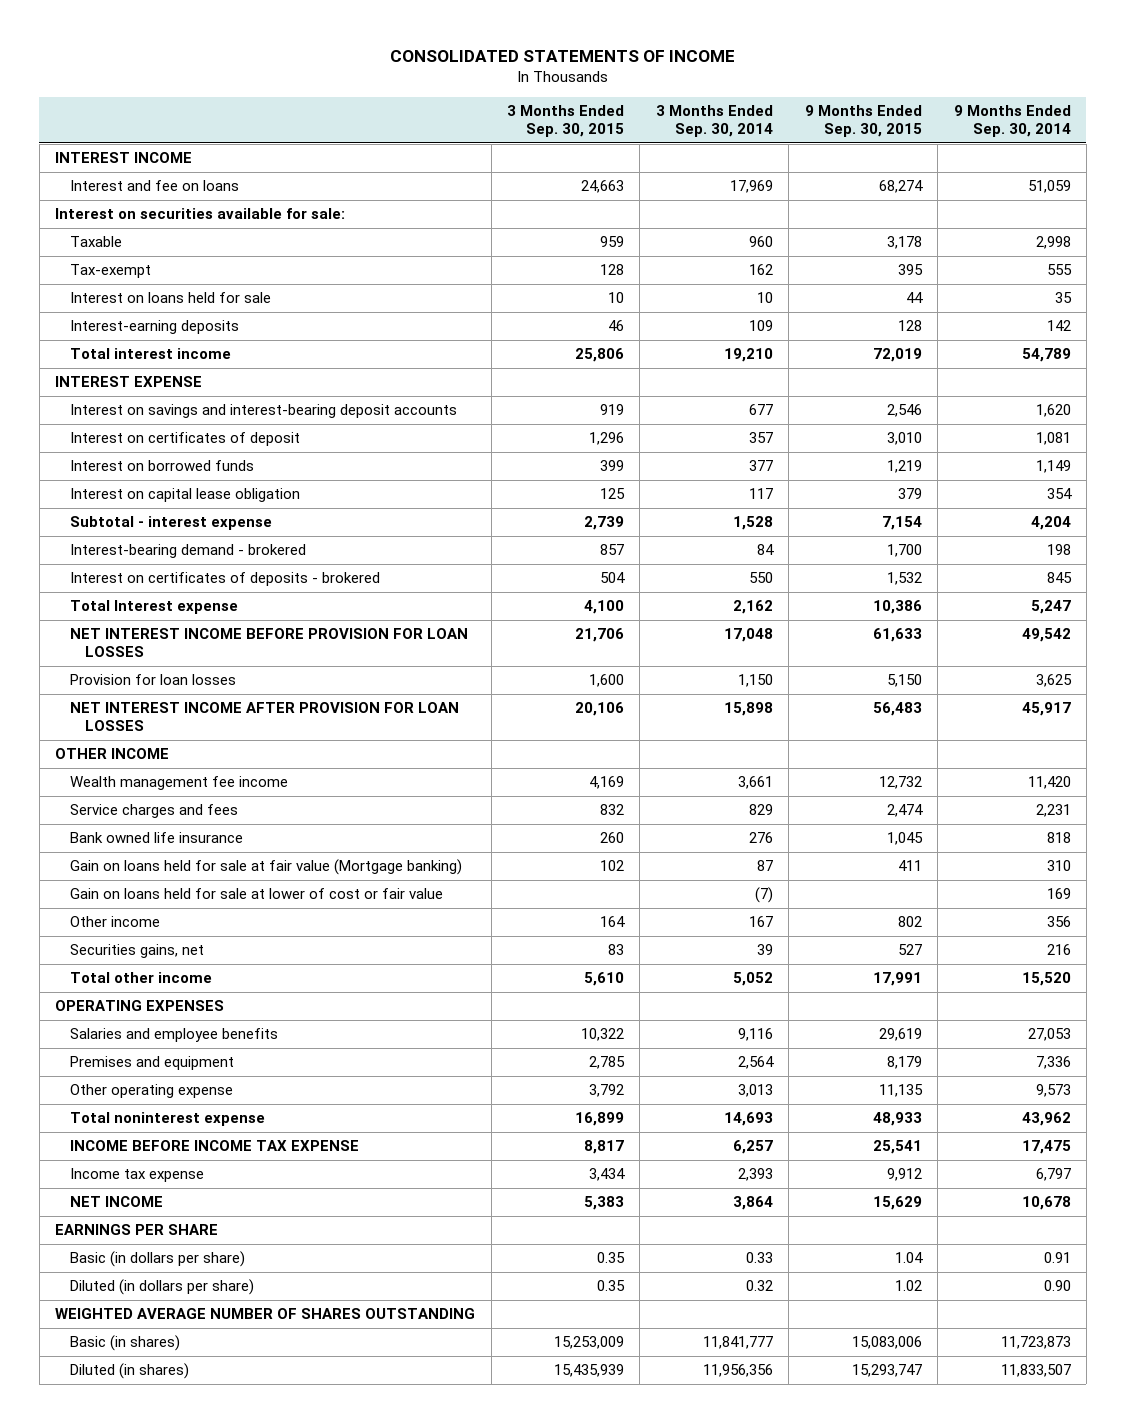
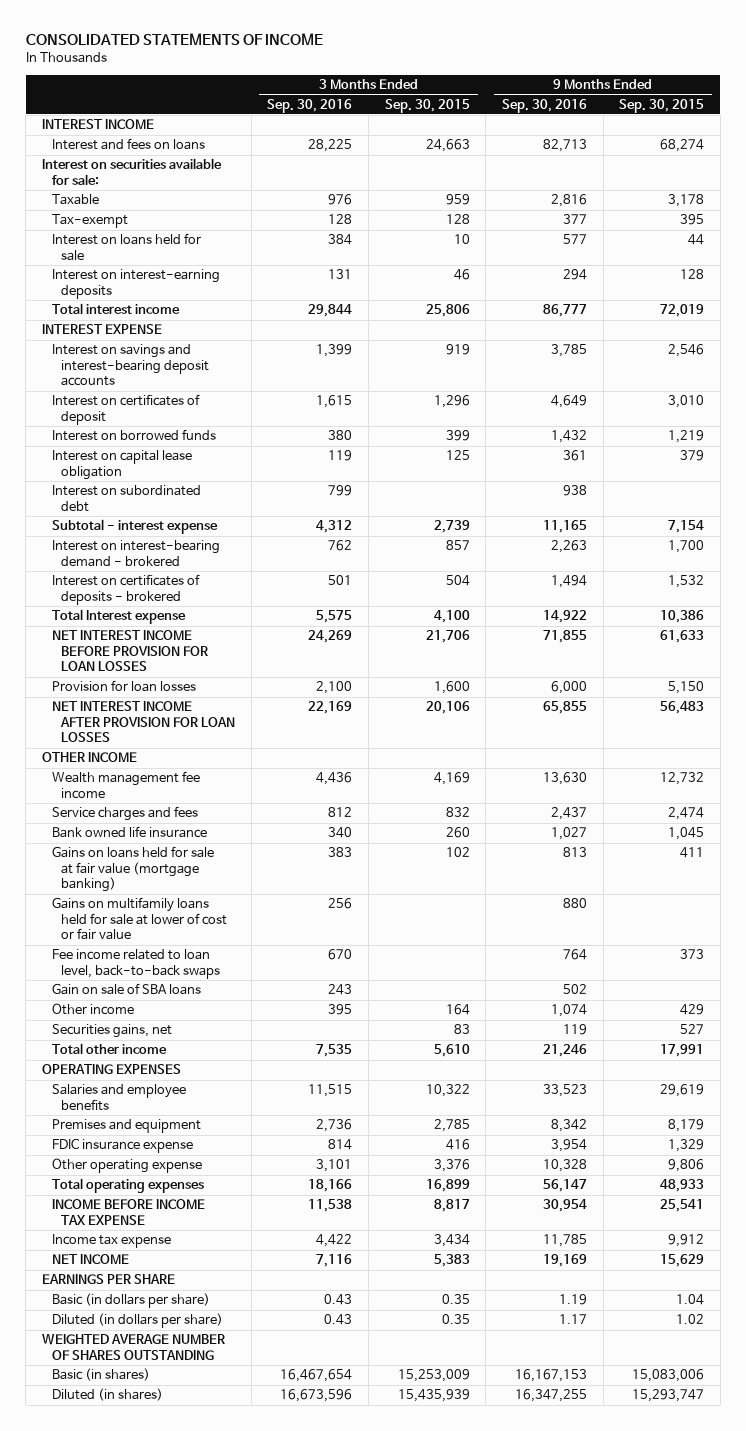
- | 3 Months Ended Sep. 30, 2015 | 3 Months Ended Sep. 30, 2014 | 9 Months Ended Sep. 30, 2015 | 9 Months Ended Sep. 30, 2014
+ | 3 Months Ended Sep. 30, 2016 | 3 Months Ended Sep. 30, 2015 | 9 Months Ended Sep. 30, 2016 | 9 Months Ended Sep. 30, 2015
- Interest and fee on loans | 24,663 | 17,969 | 68,274 | 51,059
+ Interest and fees on loans | 28,225 | 24,663 | 82,713 | 68,274
- Interest-earning deposits | 46 | 109 | 128 | 142
+ Interest on interest-earning deposits | 131 | 46 | 294 | 128
+ Interest on subordinated debt | 799 | | 938 |
- Interest-bearing demand - brokered | 857 | 84 | 1,700 | 198
+ Interest on interest-bearing demand - brokered | 762 | 857 | 2,263 | 1,700
- Gain on loans held for sale at fair value (Mortgage banking) | 102 | 87 | 411 | 310
- Gain on loans held for sale at lower of cost or fair value | | (7) | | 169
- Other income | 164 | 167 | 802 | 356
+ Gains on loans held for sale at fair value (mortgage banking) | 383 | 102 | 813 | 411
+ Gains on multifamily loans held for sale at lower of cost or fair value | 256 | | 880 |
+ Fee income related to loan level, back-to-back swaps | 670 | | 764 | 373
+ Gain on sale of SBA loans | 243 | | 502 |
+ Other income | 395 | 164 | 1,074 | 429
- Other operating expense | 3,792 | 3,013 | 11,135 | 9,573
- Total noninterest expense | 16,899 | 14,693 | 48,933 | 43,962
+ FDIC insurance expense | 814 | 416 | 3,954 | 1,329
+ Other operating expense | 3,101 | 3,376 | 10,328 | 9,806
+ Total operating expenses | 18,166 | 16,899 | 56,147 | 48,933

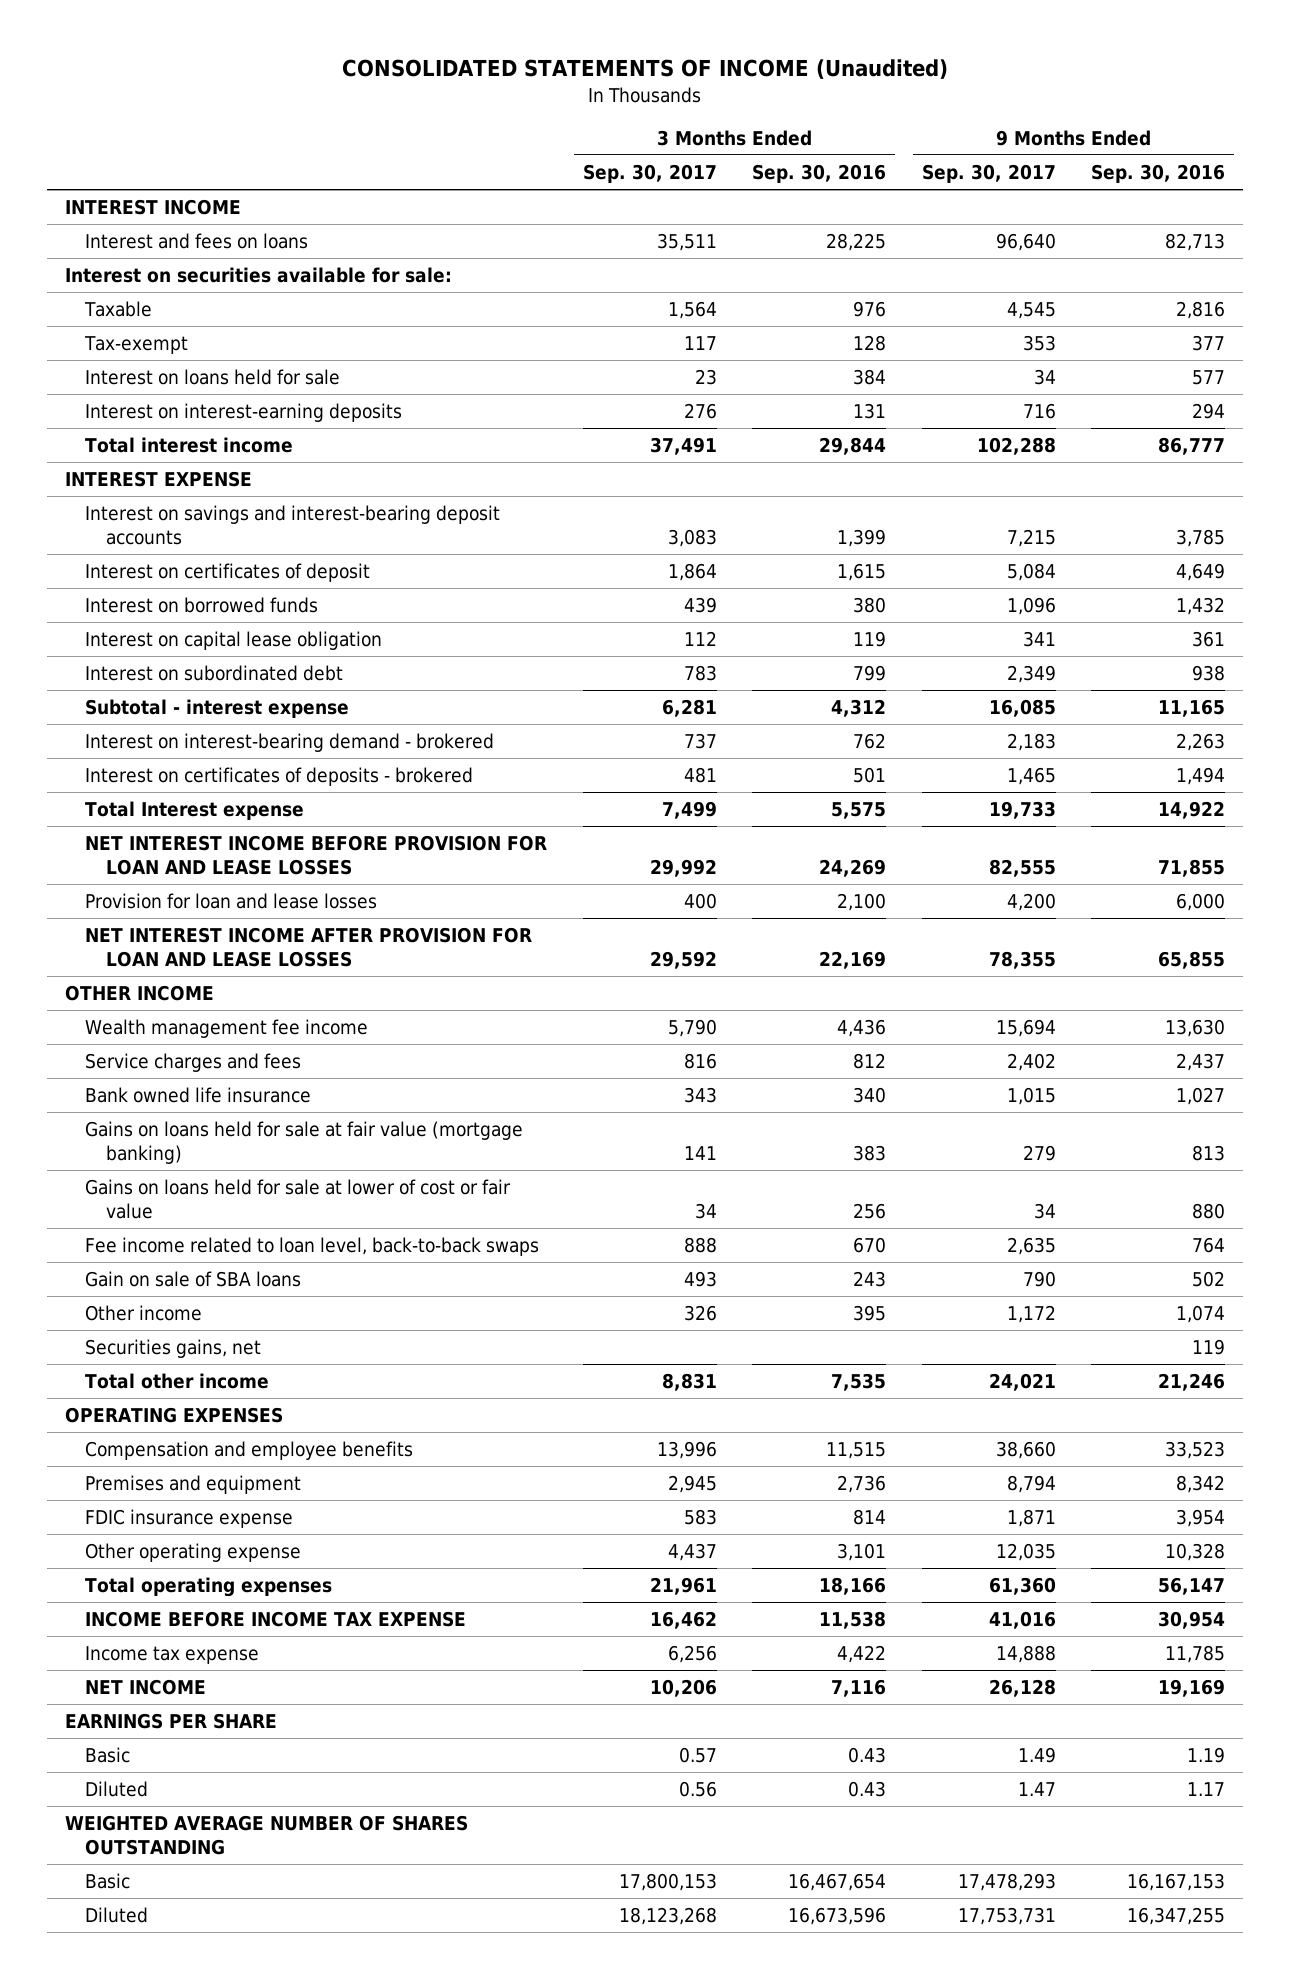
- CONSOLIDATED STATEMENTS OF INCOME
+ CONSOLIDATED STATEMENTS OF INCOME (Unaudited)
- | 3 Months Ended Sep. 30, 2016 | 3 Months Ended Sep. 30, 2015 | 9 Months Ended Sep. 30, 2016 | 9 Months Ended Sep. 30, 2015
+ | 3 Months Ended Sep. 30, 2017 | 3 Months Ended Sep. 30, 2016 | 9 Months Ended Sep. 30, 2017 | 9 Months Ended Sep. 30, 2016
- NET INTEREST INCOME BEFORE PROVISION FOR LOAN LOSSES | 24,269 | 21,706 | 71,855 | 61,633
- Provision for loan losses | 2,100 | 1,600 | 6,000 | 5,150
- NET INTEREST INCOME AFTER PROVISION FOR LOAN LOSSES | 22,169 | 20,106 | 65,855 | 56,483
+ NET INTEREST INCOME BEFORE PROVISION FOR LOAN AND LEASE LOSSES | 29,992 | 24,269 | 82,555 | 71,855
+ Provision for loan and lease losses | 400 | 2,100 | 4,200 | 6,000
+ NET INTEREST INCOME AFTER PROVISION FOR LOAN AND LEASE LOSSES | 29,592 | 22,169 | 78,355 | 65,855
- Gains on multifamily loans held for sale at lower of cost or fair value | 256 | | 880 |
+ Gains on loans held for sale at lower of cost or fair value | 34 | 256 | 34 | 880
- Salaries and employee benefits | 11,515 | 10,322 | 33,523 | 29,619
+ Compensation and employee benefits | 13,996 | 11,515 | 38,660 | 33,523
- Basic (in dollars per share) | 0.43 | 0.35 | 1.19 | 1.04
- Diluted (in dollars per share) | 0.43 | 0.35 | 1.17 | 1.02
+ Basic | 0.57 | 0.43 | 1.49 | 1.19
+ Diluted | 0.56 | 0.43 | 1.47 | 1.17
- Basic (in shares) | 16,467,654 | 15,253,009 | 16,167,153 | 15,083,006
- Diluted (in shares) | 16,673,596 | 15,435,939 | 16,347,255 | 15,293,747
+ Basic | 17,800,153 | 16,467,654 | 17,478,293 | 16,167,153
+ Diluted | 18,123,268 | 16,673,596 | 17,753,731 | 16,347,255

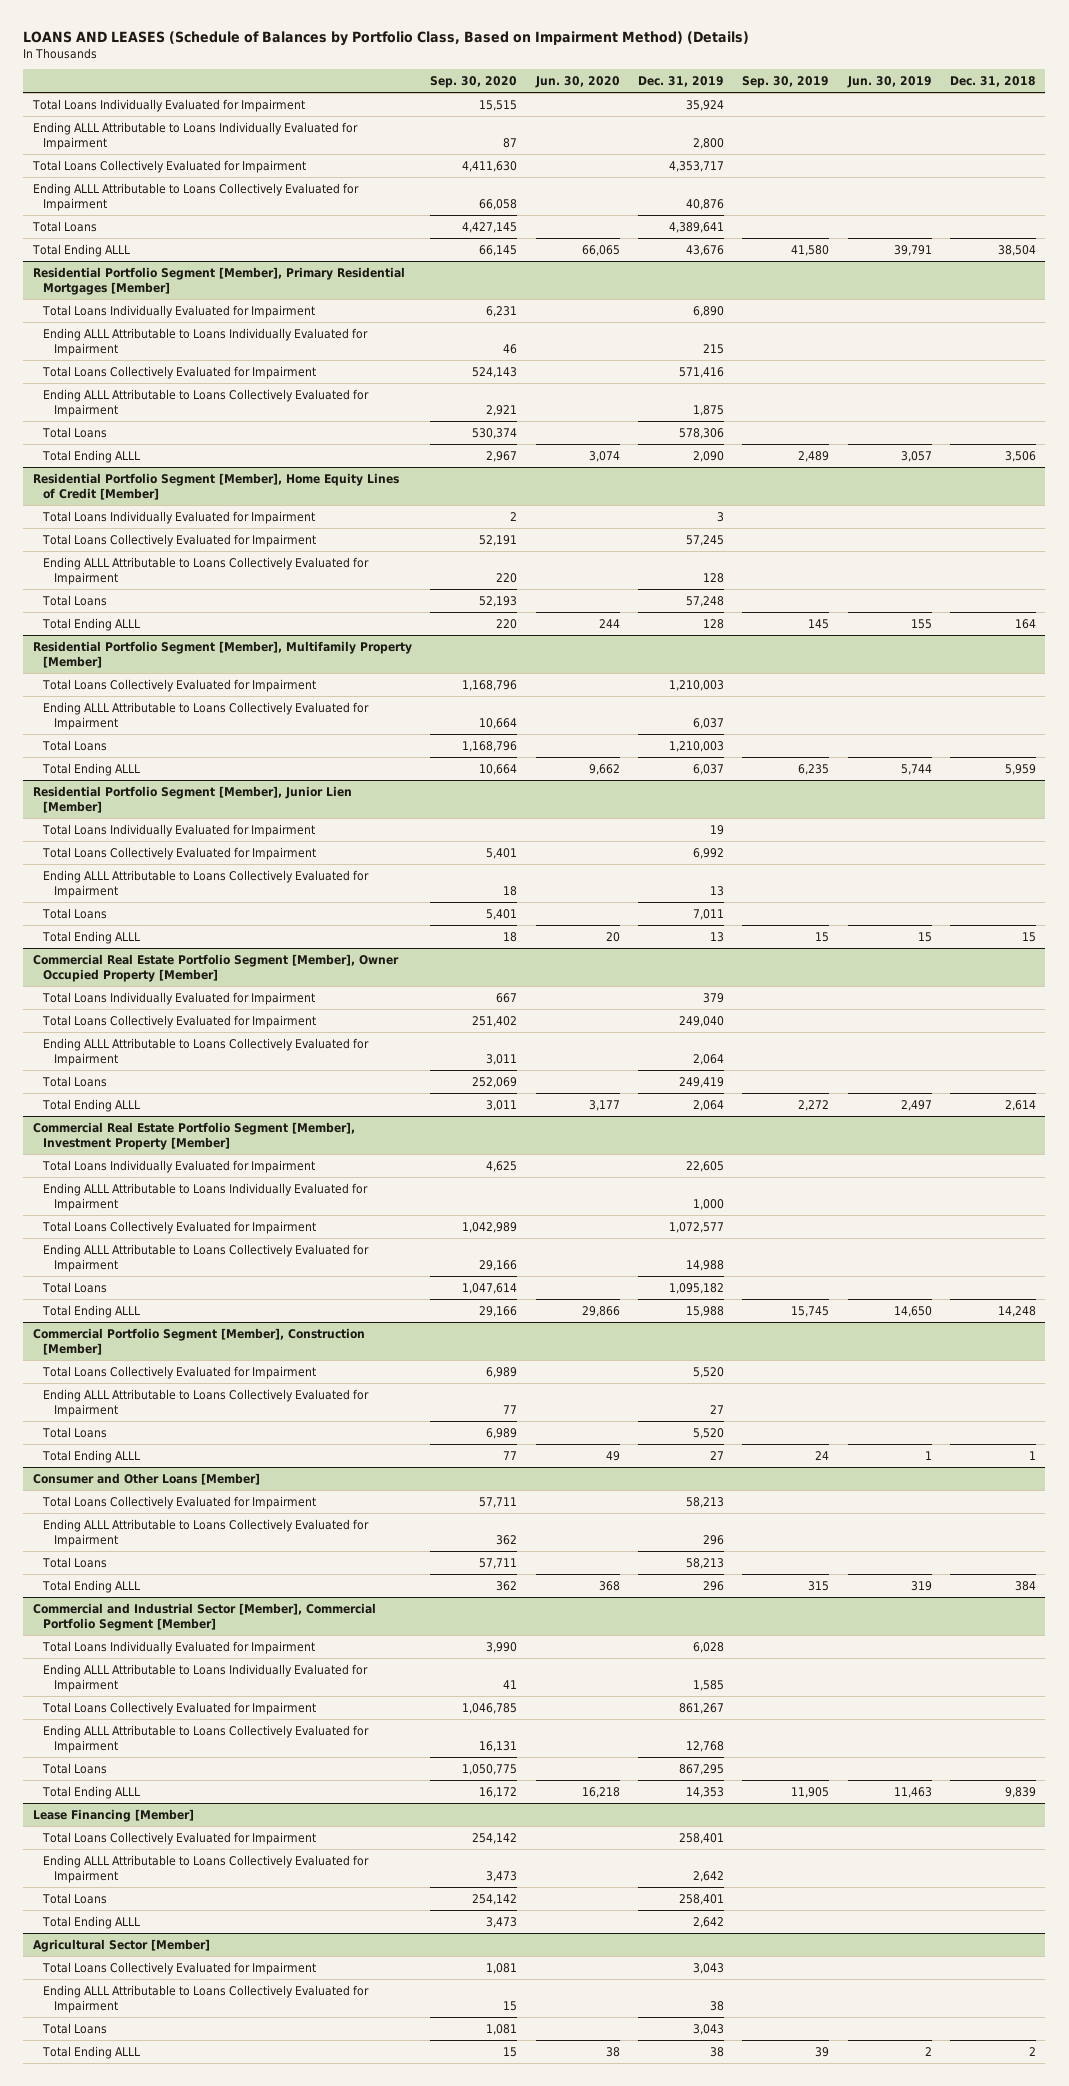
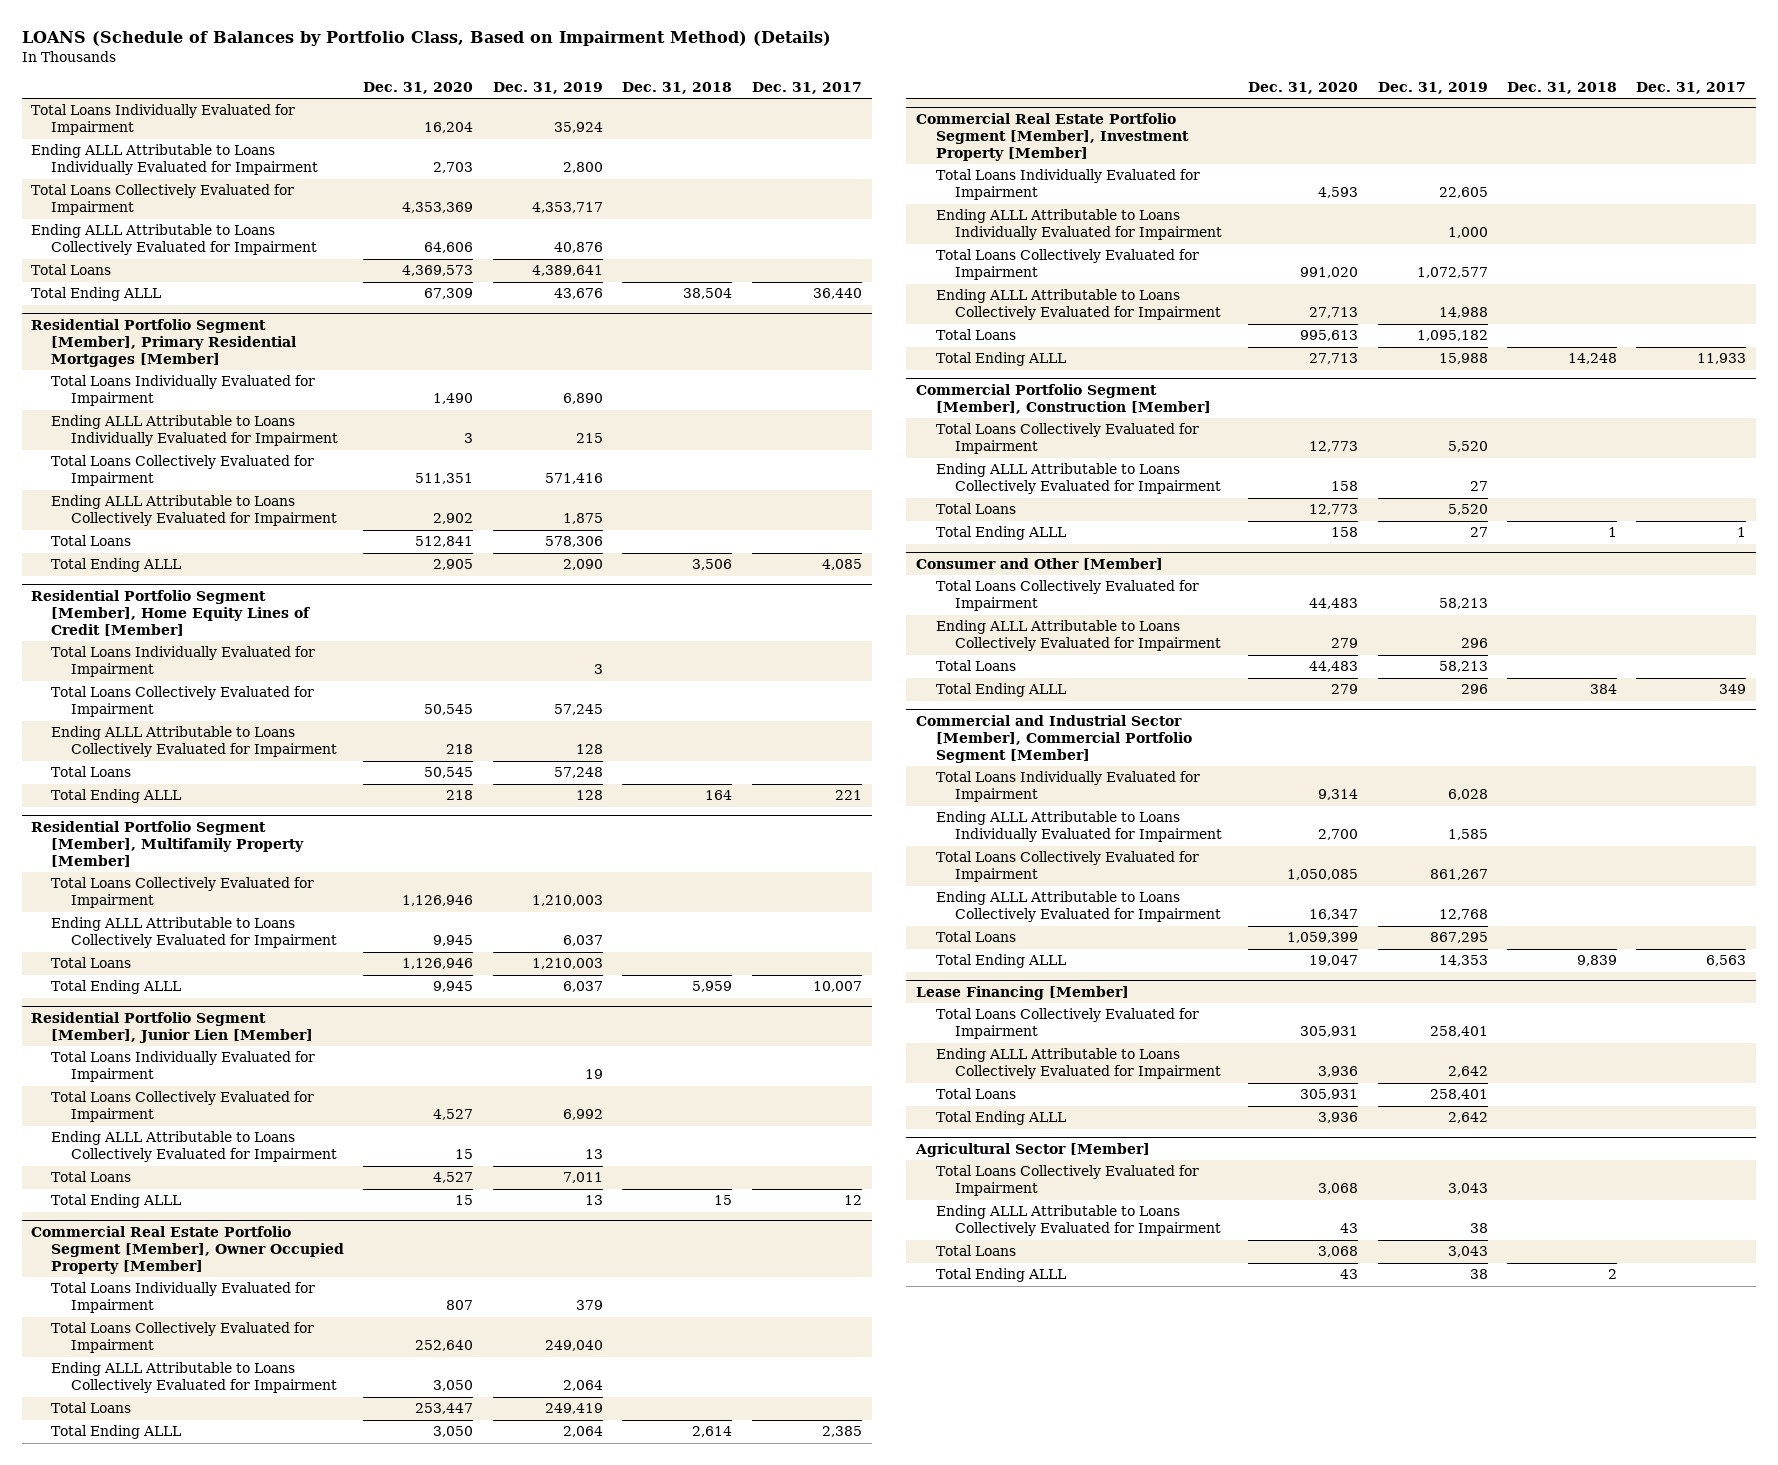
- LOANS AND LEASES (Schedule of Balances by Portfolio Class, Based on Impairment Method) (Details)
+ LOANS (Schedule of Balances by Portfolio Class, Based on Impairment Method) (Details)
- | Sep. 30, 2020 | Jun. 30, 2020 | Dec. 31, 2019 | Sep. 30, 2019 | Jun. 30, 2019 | Dec. 31, 2018
+ | Dec. 31, 2020 | Dec. 31, 2019 | Dec. 31, 2018 | Dec. 31, 2017
- Consumer and Other Loans [Member]
+ Consumer and Other [Member]

